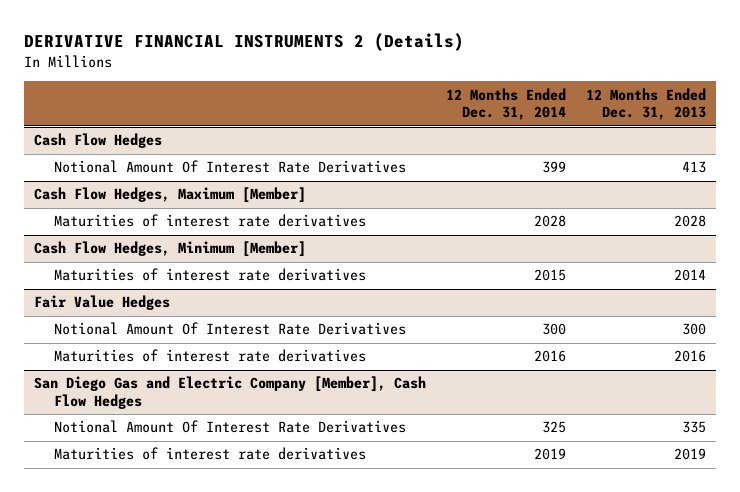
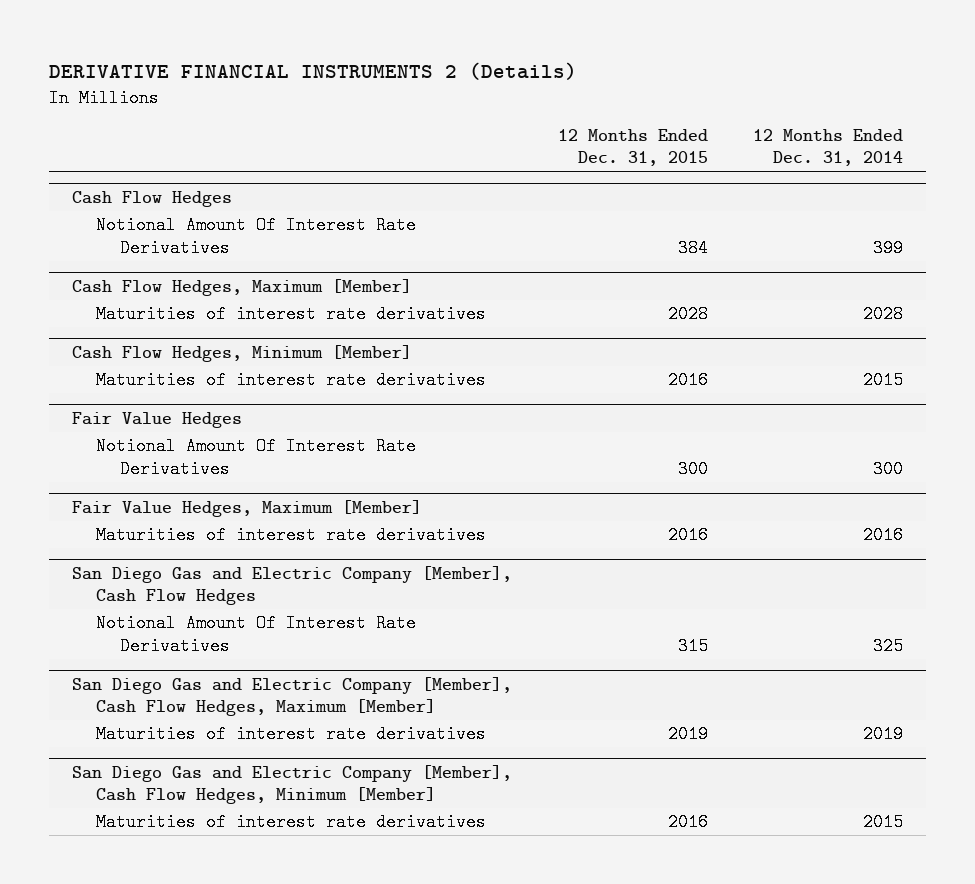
- | 12 Months Ended Dec. 31, 2014 | 12 Months Ended Dec. 31, 2013
+ | 12 Months Ended Dec. 31, 2015 | 12 Months Ended Dec. 31, 2014
+ Fair Value Hedges, Maximum [Member]
+ San Diego Gas and Electric Company [Member], Cash Flow Hedges, Maximum [Member]
+ San Diego Gas and Electric Company [Member], Cash Flow Hedges, Minimum [Member]
+ Maturities of interest rate derivatives | 2016 | 2015

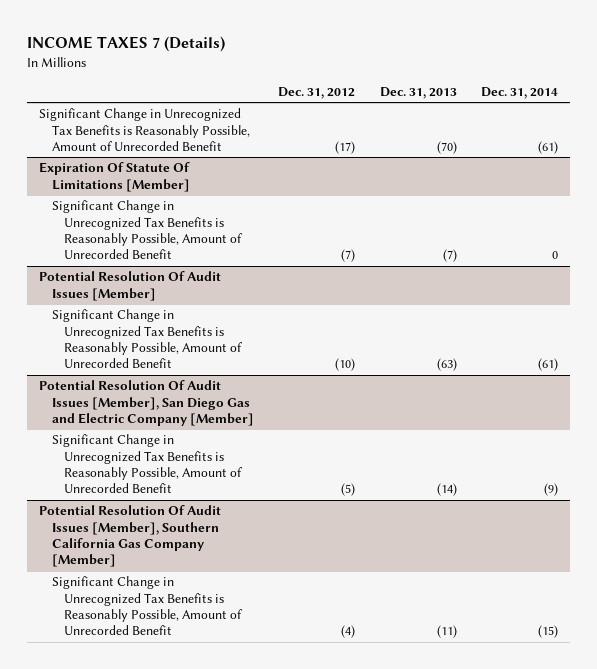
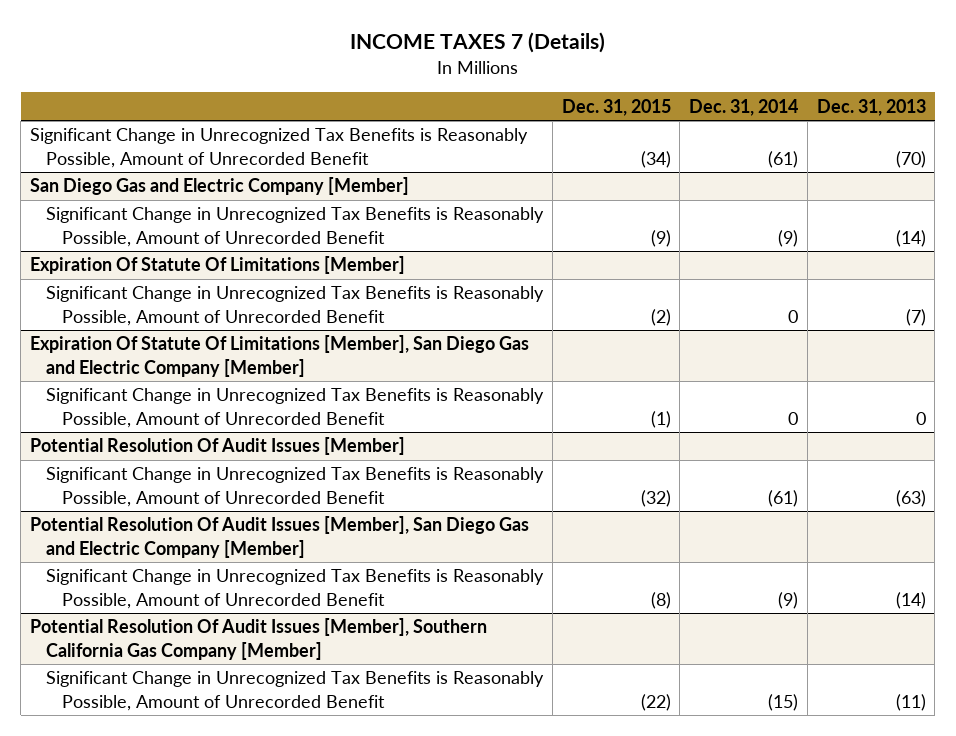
- | Dec. 31, 2012 | Dec. 31, 2013 | Dec. 31, 2014
+ | Dec. 31, 2015 | Dec. 31, 2014 | Dec. 31, 2013
+ San Diego Gas and Electric Company [Member]
+ Significant Change in Unrecognized Tax Benefits is Reasonably Possible, Amount of Unrecorded Benefit | (9) | (9) | (14)
+ Expiration Of Statute Of Limitations [Member], San Diego Gas and Electric Company [Member]
+ Significant Change in Unrecognized Tax Benefits is Reasonably Possible, Amount of Unrecorded Benefit | (1) | 0 | 0

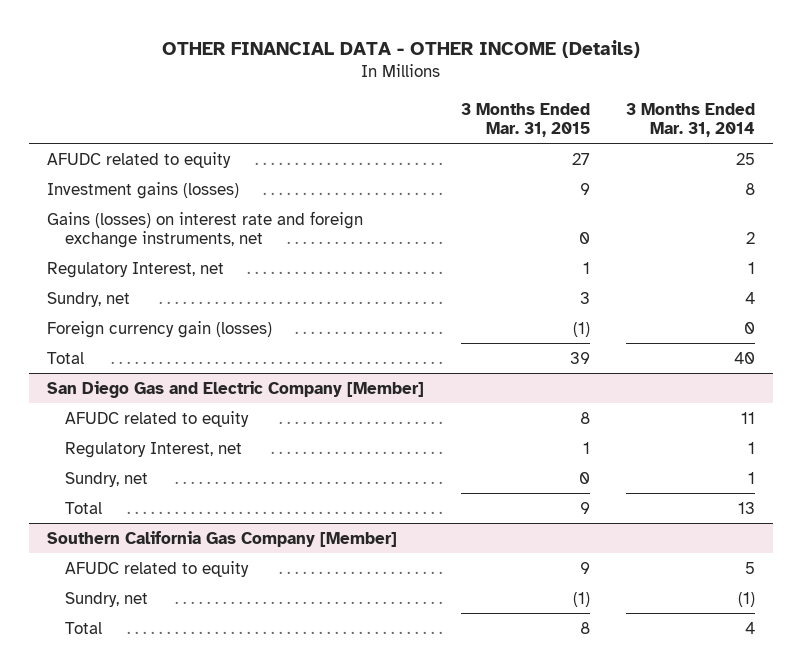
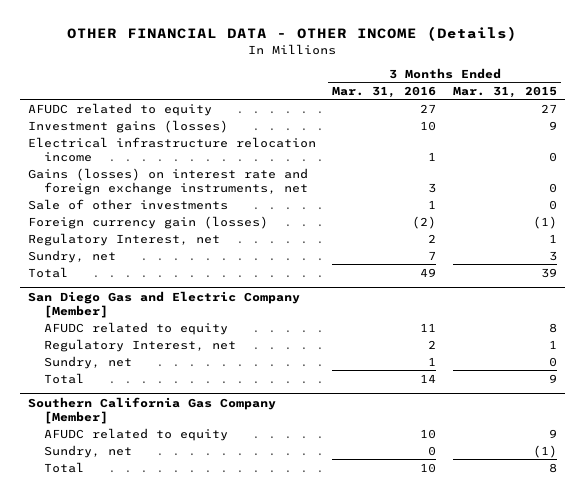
- | 3 Months Ended Mar. 31, 2015 | 3 Months Ended Mar. 31, 2014
+ | 3 Months Ended Mar. 31, 2016 | 3 Months Ended Mar. 31, 2015
+ Electrical infrastructure relocation income | 1 | 0
+ Sale of other investments | 1 | 0
moved up: Foreign currency gain (losses) | (2) | (1)

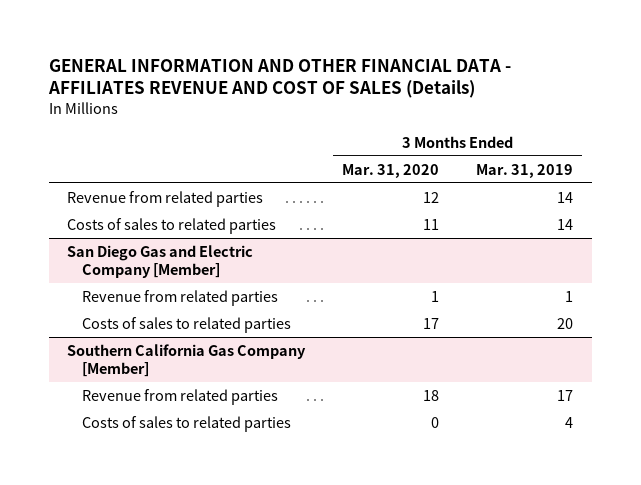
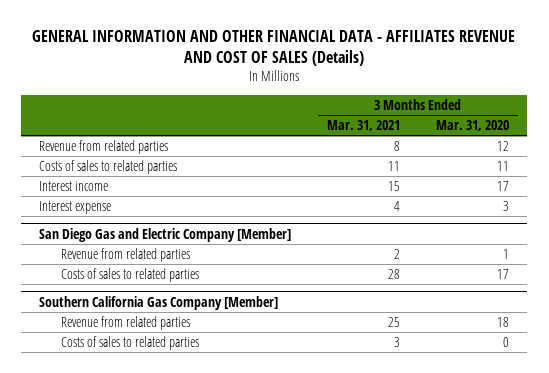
- | 3 Months Ended Mar. 31, 2020 | 3 Months Ended Mar. 31, 2019
+ | 3 Months Ended Mar. 31, 2021 | 3 Months Ended Mar. 31, 2020
+ Interest income | 15 | 17
+ Interest expense | 4 | 3

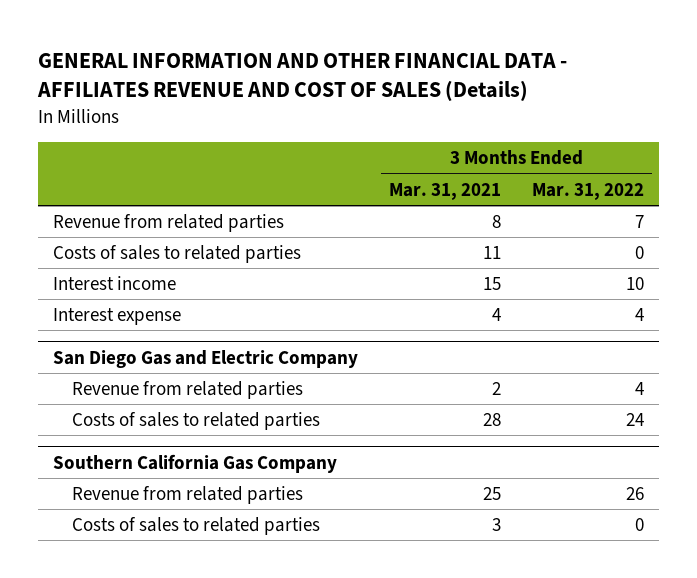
- | 3 Months Ended Mar. 31, 2021 | 3 Months Ended Mar. 31, 2020
+ | 3 Months Ended Mar. 31, 2021 | 3 Months Ended Mar. 31, 2022
- San Diego Gas and Electric Company [Member]
+ San Diego Gas and Electric Company
- Southern California Gas Company [Member]
+ Southern California Gas Company

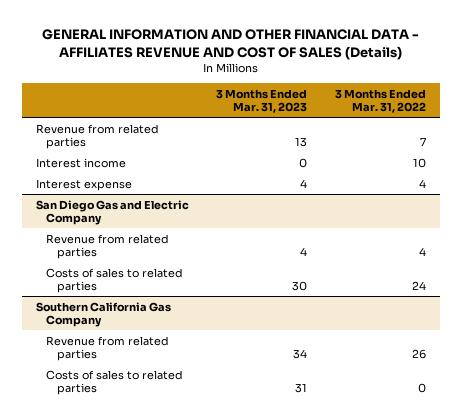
- | 3 Months Ended Mar. 31, 2021 | 3 Months Ended Mar. 31, 2022
+ | 3 Months Ended Mar. 31, 2023 | 3 Months Ended Mar. 31, 2022
- Costs of sales to related parties | 11 | 0

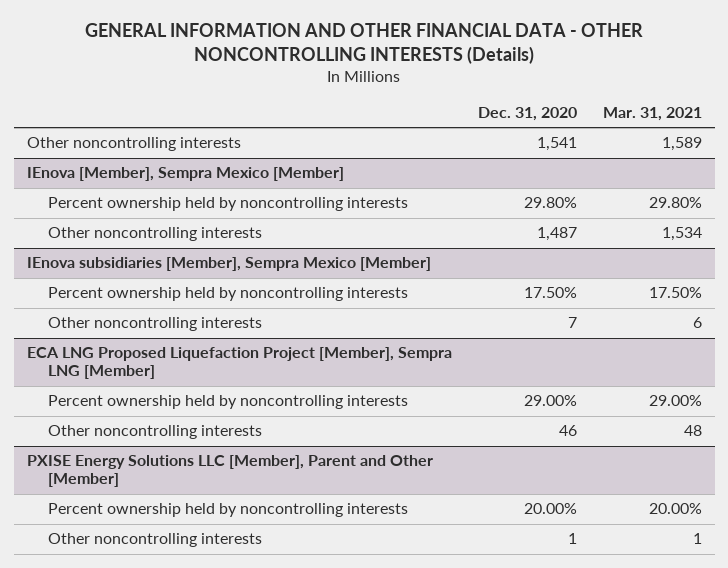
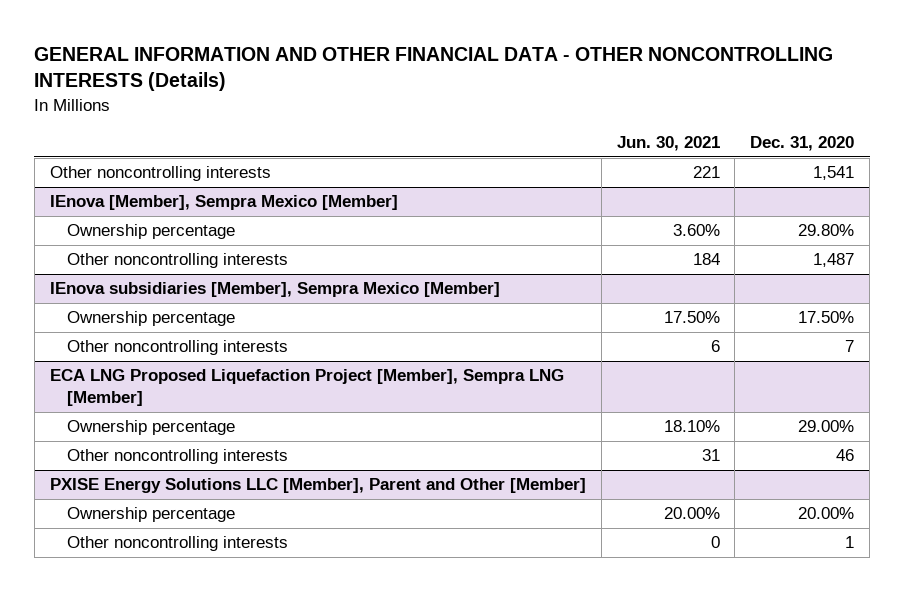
- | Dec. 31, 2020 | Mar. 31, 2021
+ | Jun. 30, 2021 | Dec. 31, 2020
@ IEnova [Member], Sempra Mexico [Member]
- Percent ownership held by noncontrolling interests | 29.80% | 29.80%
+ Ownership percentage | 3.60% | 29.80%
@ IEnova subsidiaries [Member], Sempra Mexico [Member]
- Percent ownership held by noncontrolling interests | 17.50% | 17.50%
+ Ownership percentage | 17.50% | 17.50%
@ ECA LNG Proposed Liquefaction Project [Member], Sempra LNG [Member]
- Percent ownership held by noncontrolling interests | 29.00% | 29.00%
+ Ownership percentage | 18.10% | 29.00%
@ PXISE Energy Solutions LLC [Member], Parent and Other [Member]
- Percent ownership held by noncontrolling interests | 20.00% | 20.00%
+ Ownership percentage | 20.00% | 20.00%

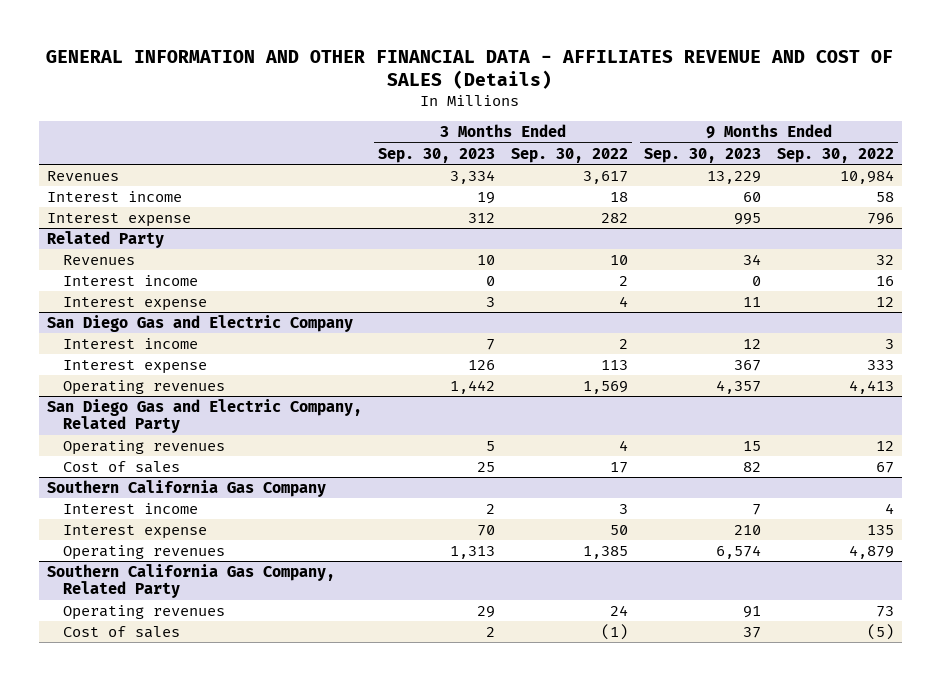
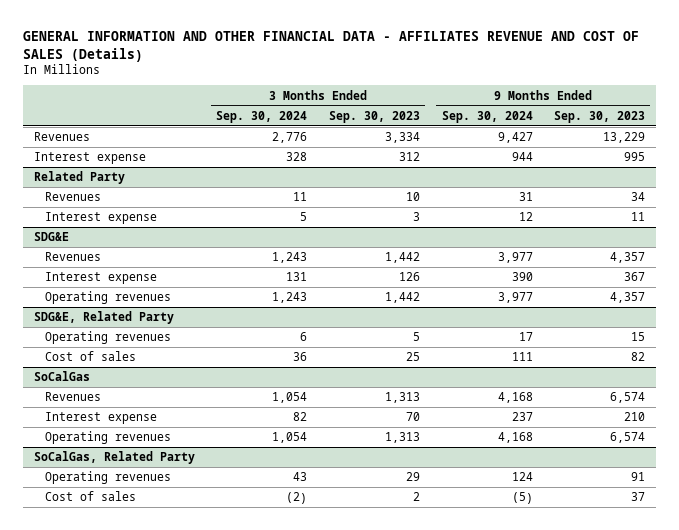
- | 3 Months Ended Sep. 30, 2023 | 3 Months Ended Sep. 30, 2022 | 9 Months Ended Sep. 30, 2023 | 9 Months Ended Sep. 30, 2022
+ | 3 Months Ended Sep. 30, 2024 | 3 Months Ended Sep. 30, 2023 | 9 Months Ended Sep. 30, 2024 | 9 Months Ended Sep. 30, 2023
- Interest income | 19 | 18 | 60 | 58
@ Related Party
- Interest income | 0 | 2 | 0 | 16
- San Diego Gas and Electric Company
- Interest income | 7 | 2 | 12 | 3
+ SDG&E
+ Revenues | 1,243 | 1,442 | 3,977 | 4,357
- San Diego Gas and Electric Company, Related Party
+ SDG&E, Related Party
- Southern California Gas Company
- Interest income | 2 | 3 | 7 | 4
+ SoCalGas
+ Revenues | 1,054 | 1,313 | 4,168 | 6,574
- Southern California Gas Company, Related Party
+ SoCalGas, Related Party

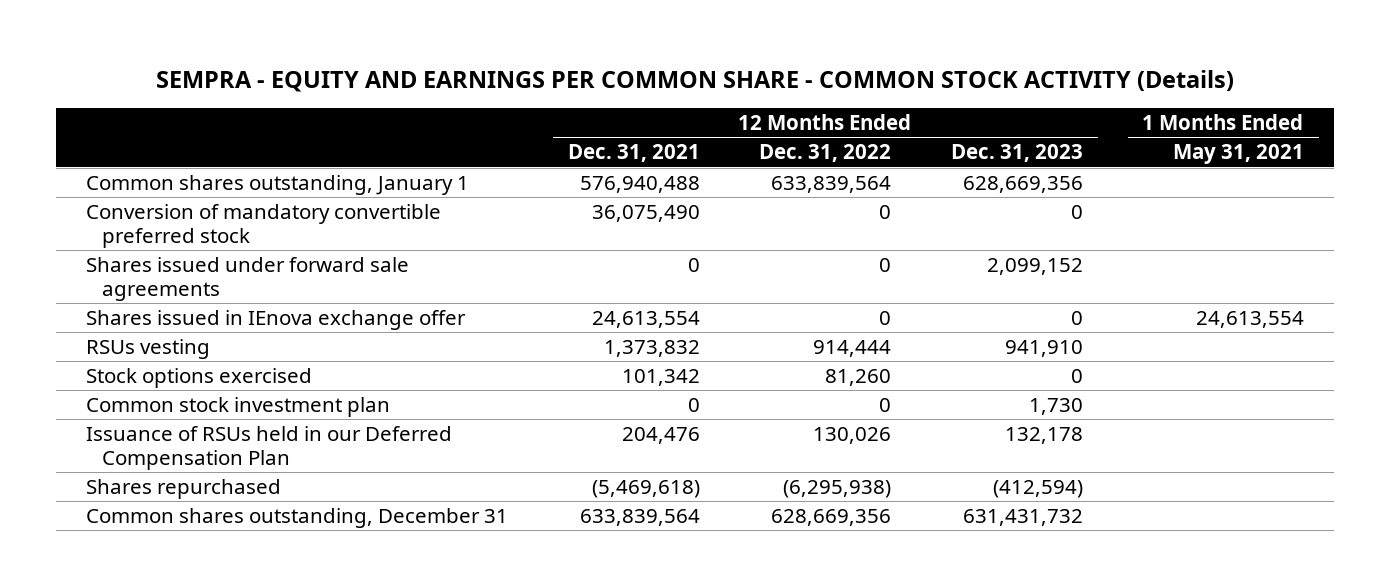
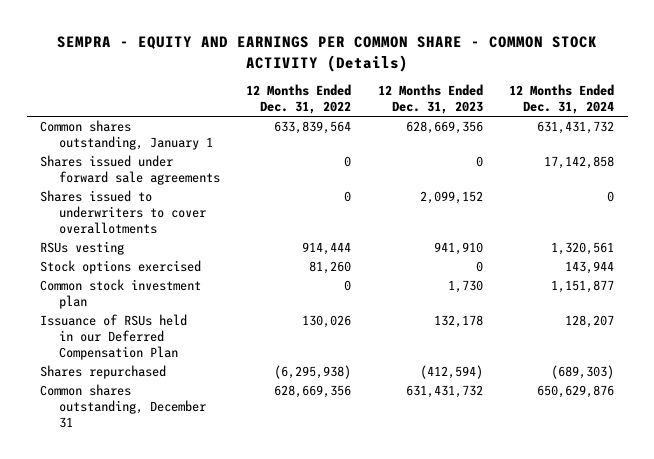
- | 12 Months Ended Dec. 31, 2021 | 12 Months Ended Dec. 31, 2022 | 12 Months Ended Dec. 31, 2023 | 1 Months Ended May 31, 2021
+ | 12 Months Ended Dec. 31, 2022 | 12 Months Ended Dec. 31, 2023 | 12 Months Ended Dec. 31, 2024
- Conversion of mandatory convertible preferred stock | 36,075,490 | 0 | 0 |
- Shares issued under forward sale agreements | 0 | 0 | 2,099,152 |
- Shares issued in IEnova exchange offer | 24,613,554 | 0 | 0 | 24,613,554
+ Shares issued under forward sale agreements | 0 | 0 | 17,142,858
+ Shares issued to underwriters to cover overallotments | 0 | 2,099,152 | 0

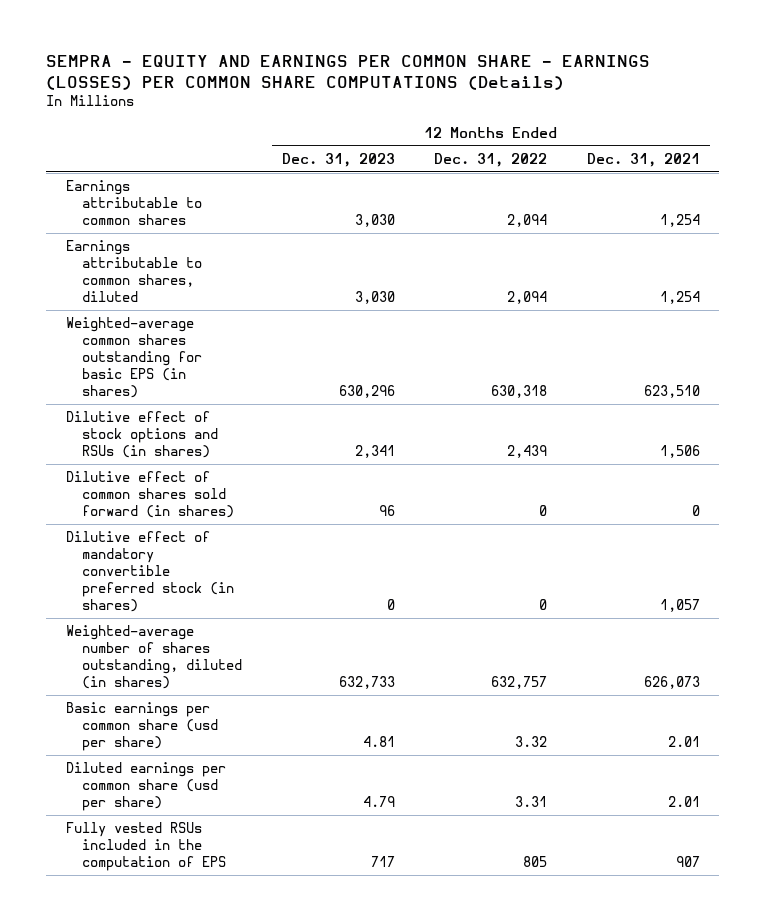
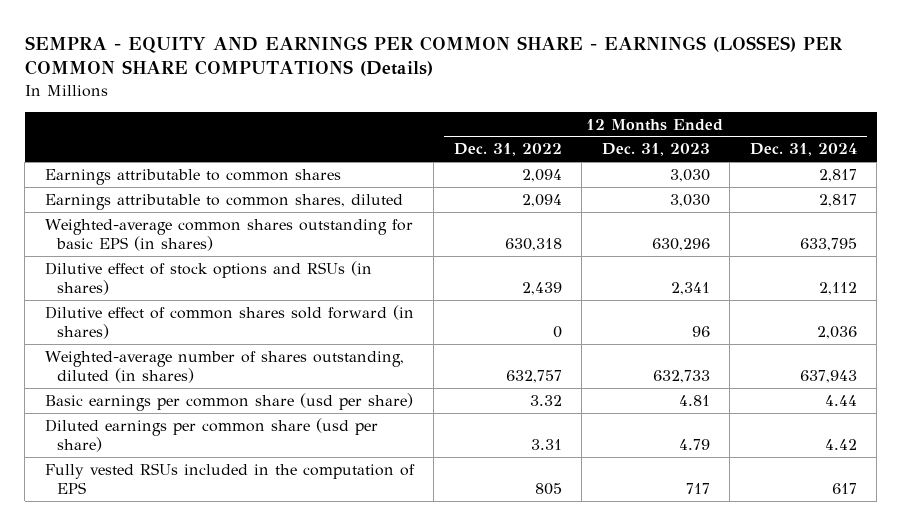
- | 12 Months Ended Dec. 31, 2023 | 12 Months Ended Dec. 31, 2022 | 12 Months Ended Dec. 31, 2021
+ | 12 Months Ended Dec. 31, 2022 | 12 Months Ended Dec. 31, 2023 | 12 Months Ended Dec. 31, 2024
- Dilutive effect of mandatory convertible preferred stock (in shares) | 0 | 0 | 1,057

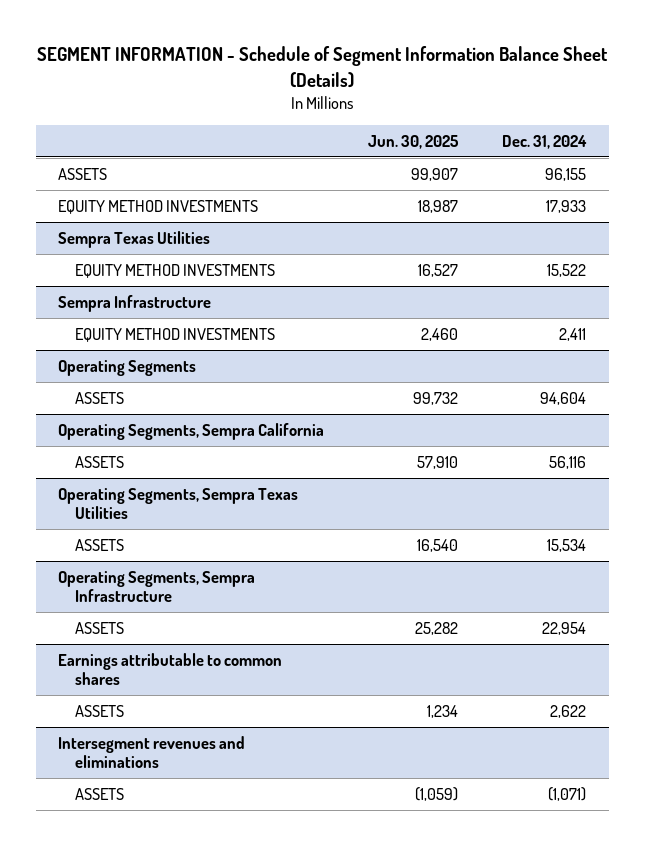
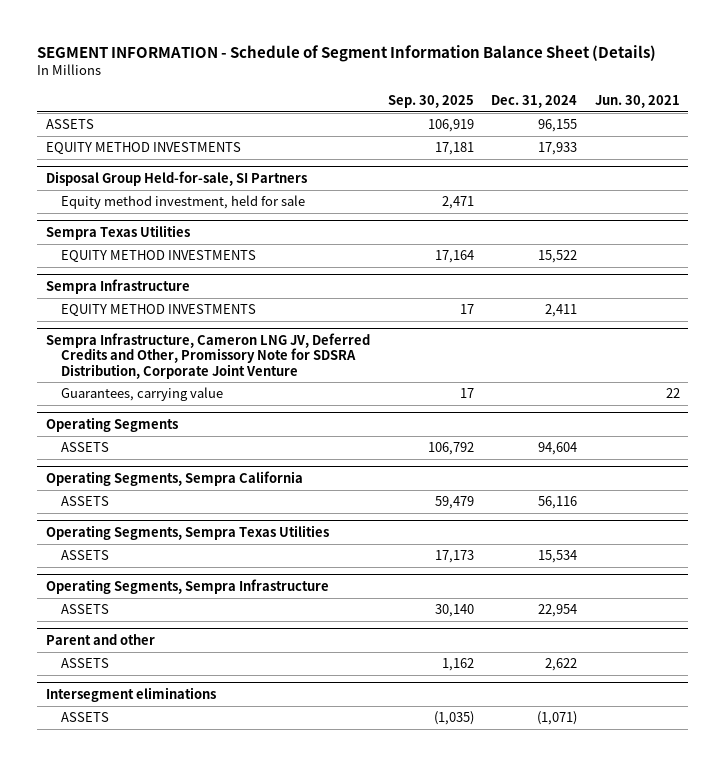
- | Jun. 30, 2025 | Dec. 31, 2024
+ | Sep. 30, 2025 | Dec. 31, 2024 | Jun. 30, 2021
+ Disposal Group Held-for-sale, SI Partners
+ Equity method investment, held for sale | 2,471 | |
+ Sempra Infrastructure, Cameron LNG JV, Deferred Credits and Other, Promissory Note for SDSRA Distribution, Corporate Joint Venture
+ Guarantees, carrying value | 17 | | 22
- Earnings attributable to common shares
+ Parent and other
- Intersegment revenues and eliminations
+ Intersegment eliminations

